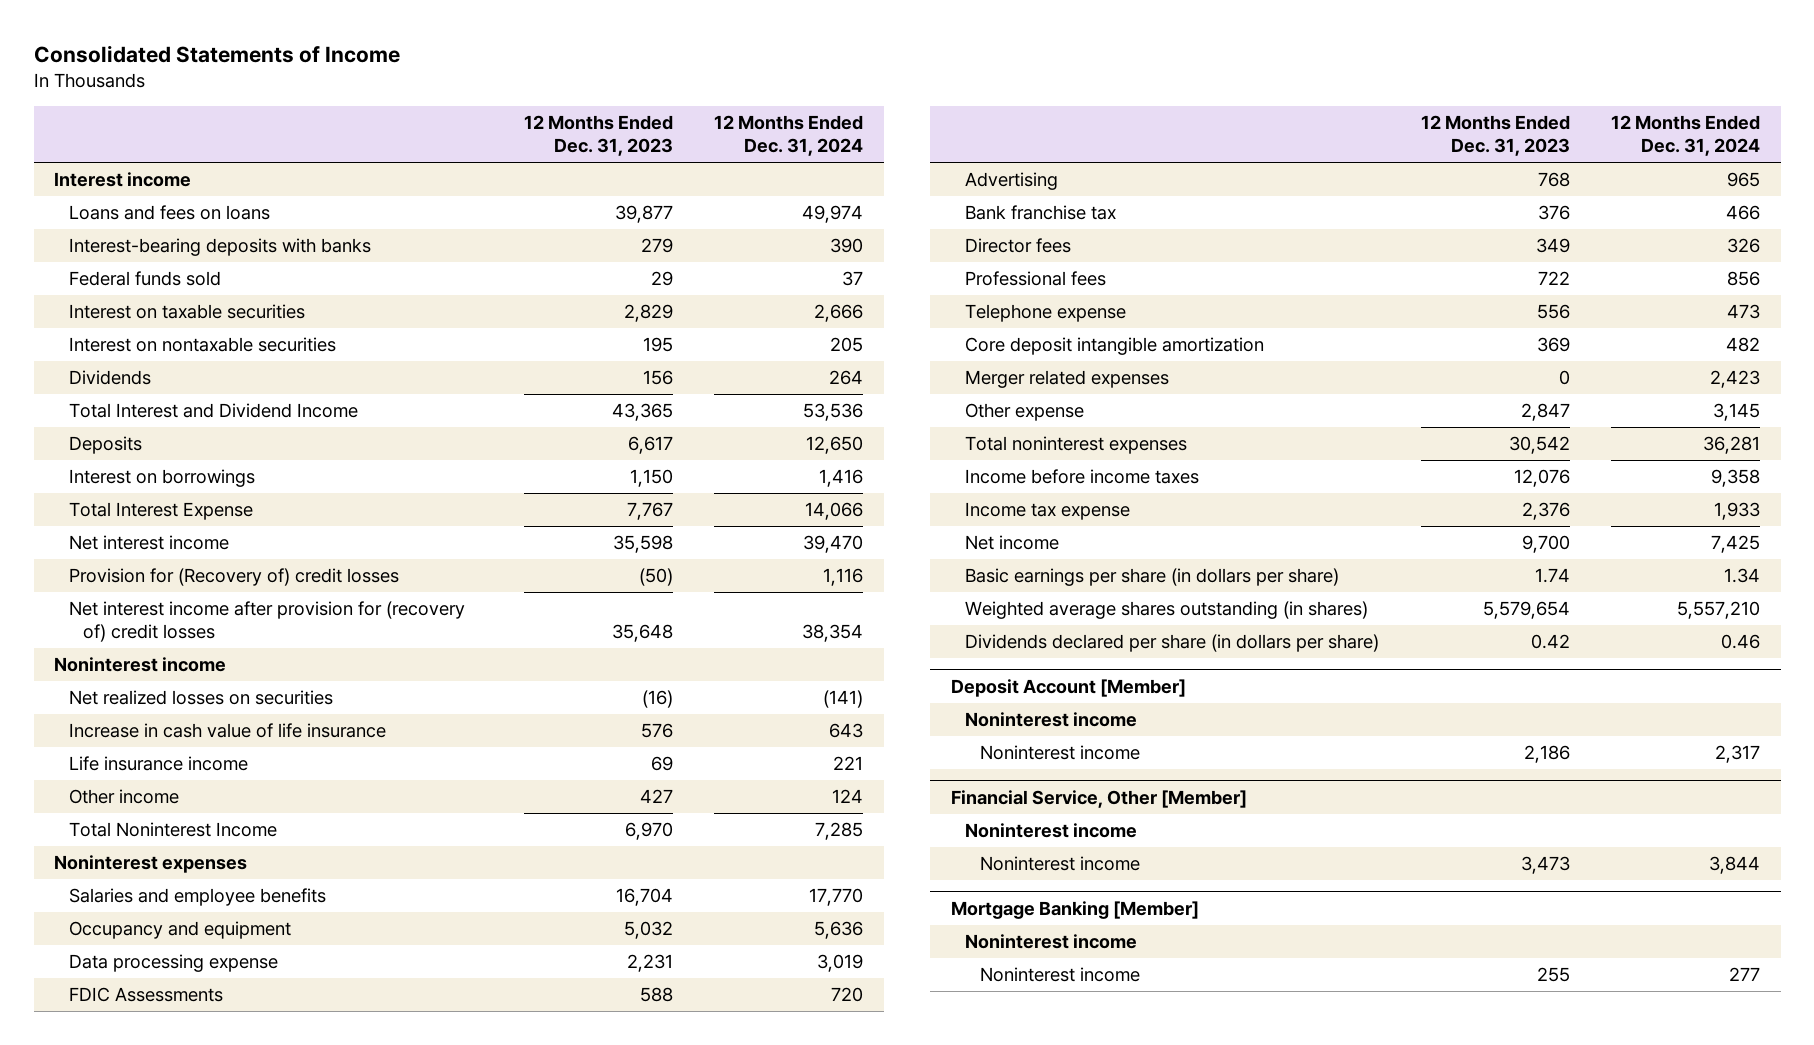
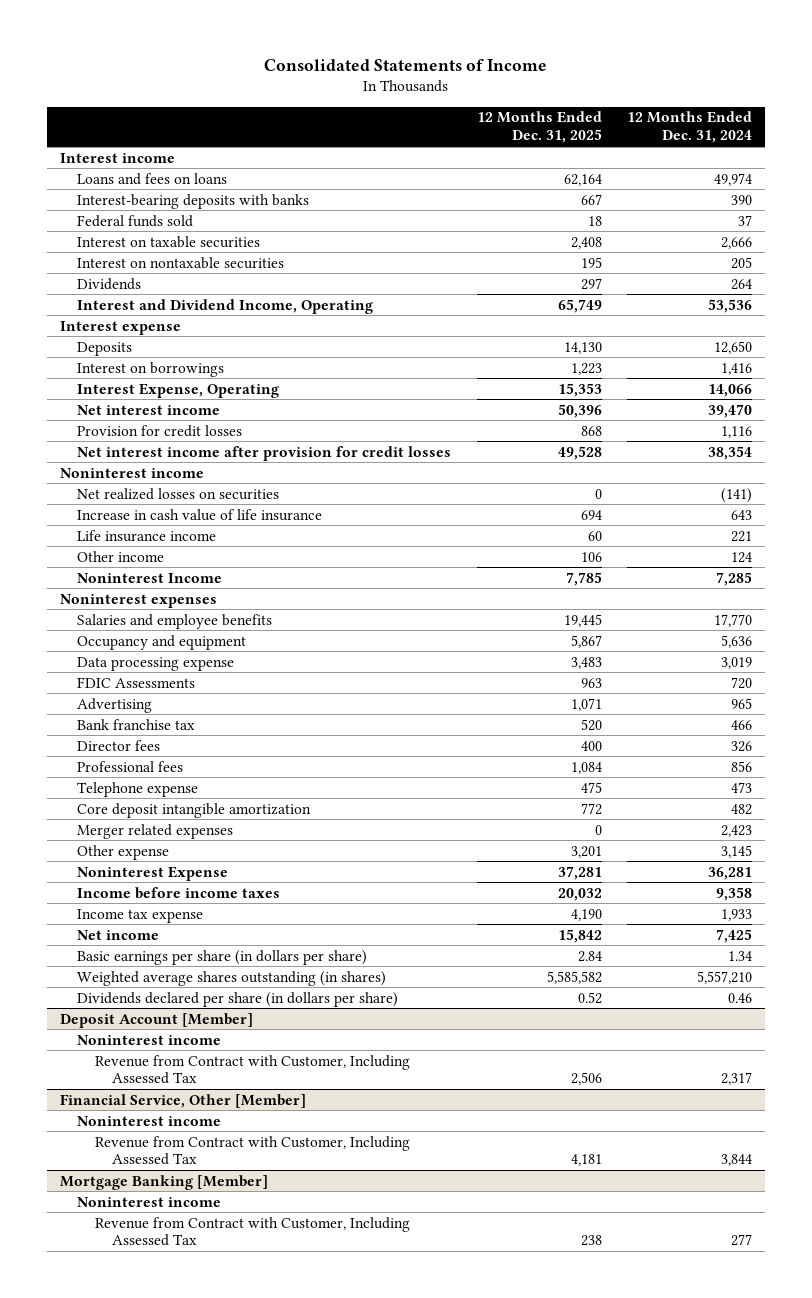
- | 12 Months Ended Dec. 31, 2023 | 12 Months Ended Dec. 31, 2024
+ | 12 Months Ended Dec. 31, 2025 | 12 Months Ended Dec. 31, 2024
- Total Interest and Dividend Income | 43,365 | 53,536
+ Interest and Dividend Income, Operating | 65,749 | 53,536
+ Interest expense
- Total Interest Expense | 7,767 | 14,066
+ Interest Expense, Operating | 15,353 | 14,066
- Provision for (Recovery of) credit losses | (50) | 1,116
- Net interest income after provision for (recovery of) credit losses | 35,648 | 38,354
+ Provision for credit losses | 868 | 1,116
+ Net interest income after provision for credit losses | 49,528 | 38,354
- Total Noninterest Income | 6,970 | 7,285
+ Noninterest Income | 7,785 | 7,285
- Total noninterest expenses | 30,542 | 36,281
+ Noninterest Expense | 37,281 | 36,281
@ Deposit Account [Member]
- Noninterest income | 2,186 | 2,317
+ Revenue from Contract with Customer, Including Assessed Tax | 2,506 | 2,317
@ Financial Service, Other [Member]
- Noninterest income | 3,473 | 3,844
+ Revenue from Contract with Customer, Including Assessed Tax | 4,181 | 3,844
@ Mortgage Banking [Member]
- Noninterest income | 255 | 277
+ Revenue from Contract with Customer, Including Assessed Tax | 238 | 277

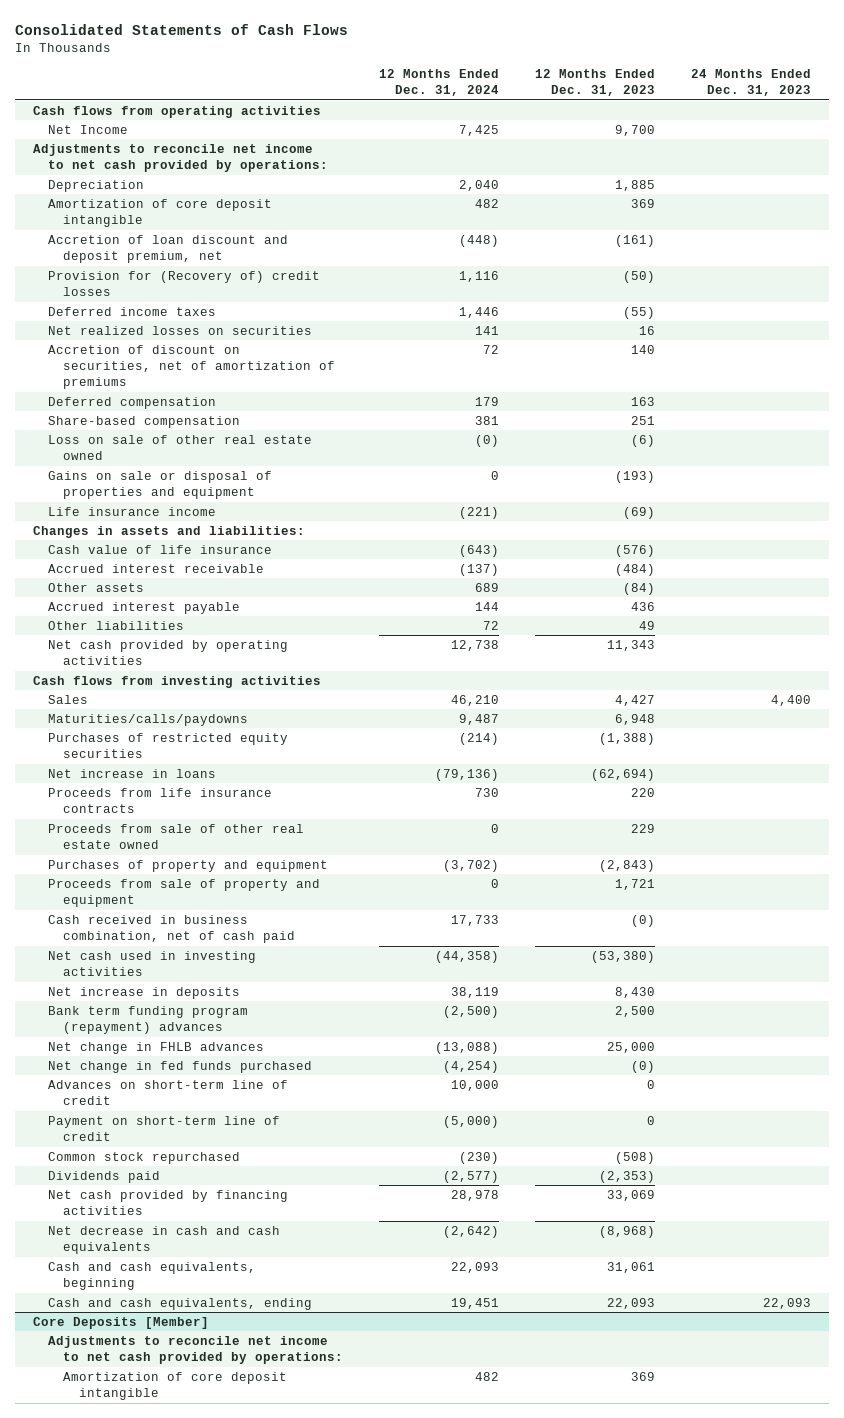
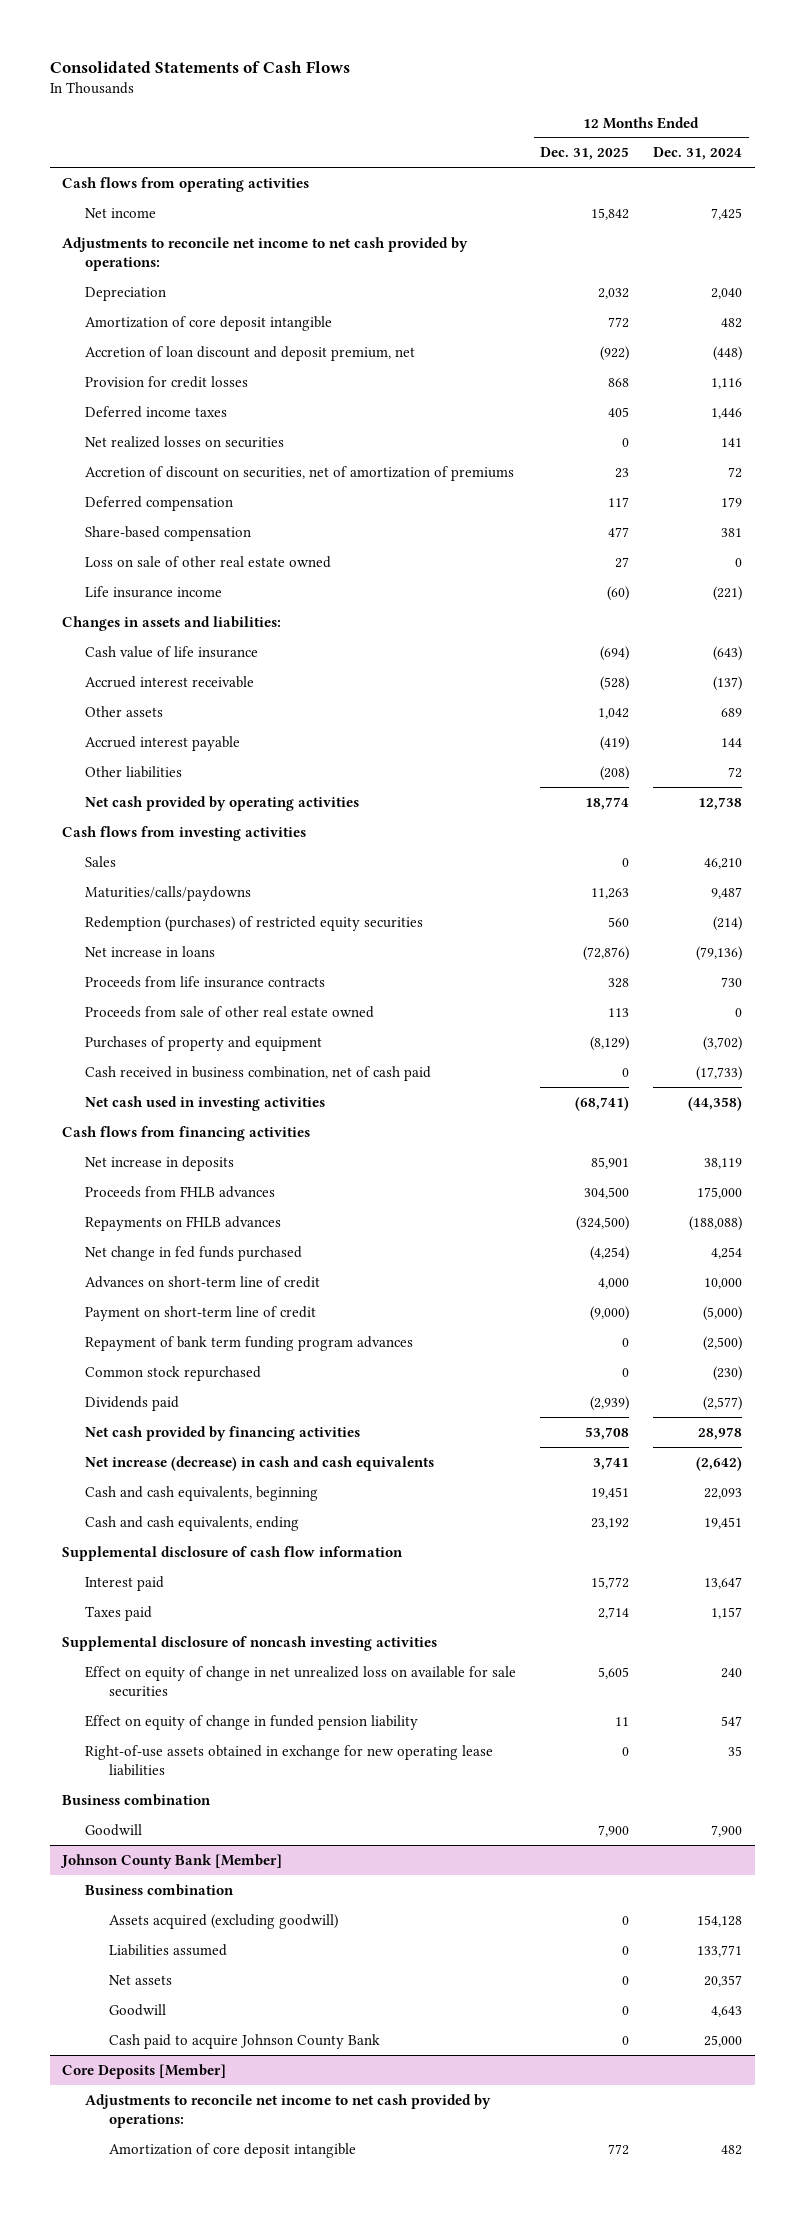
- | 12 Months Ended Dec. 31, 2024 | 12 Months Ended Dec. 31, 2023 | 24 Months Ended Dec. 31, 2023
+ | 12 Months Ended Dec. 31, 2025 | 12 Months Ended Dec. 31, 2024
- Net Income | 7,425 | 9,700 |
+ Net income | 15,842 | 7,425
- Provision for (Recovery of) credit losses | 1,116 | (50) |
+ Provision for credit losses | 868 | 1,116
- Loss on sale of other real estate owned | (0) | (6) |
- Gains on sale or disposal of properties and equipment | 0 | (193) |
+ Loss on sale of other real estate owned | 27 | 0
- Purchases of restricted equity securities | (214) | (1,388) |
+ Redemption (purchases) of restricted equity securities | 560 | (214)
- Proceeds from sale of property and equipment | 0 | 1,721 |
- Cash received in business combination, net of cash paid | 17,733 | (0) |
+ Cash received in business combination, net of cash paid | 0 | (17,733)
+ Cash flows from financing activities
- Bank term funding program (repayment) advances | (2,500) | 2,500 |
- Net change in FHLB advances | (13,088) | 25,000 |
- Net change in fed funds purchased | (4,254) | (0) |
+ Proceeds from FHLB advances | 304,500 | 175,000
+ Repayments on FHLB advances | (324,500) | (188,088)
+ Net change in fed funds purchased | (4,254) | 4,254
+ Repayment of bank term funding program advances | 0 | (2,500)
- Net decrease in cash and cash equivalents | (2,642) | (8,968) |
+ Net increase (decrease) in cash and cash equivalents | 3,741 | (2,642)
+ Supplemental disclosure of cash flow information
+ Interest paid | 15,772 | 13,647
+ Taxes paid | 2,714 | 1,157
+ Supplemental disclosure of noncash investing activities
+ Effect on equity of change in net unrealized loss on available for sale securities | 5,605 | 240
+ Effect on equity of change in funded pension liability | 11 | 547
+ Right-of-use assets obtained in exchange for new operating lease liabilities | 0 | 35
+ Business combination
+ Goodwill | 7,900 | 7,900
+ Johnson County Bank [Member]
+ Business combination
+ Assets acquired (excluding goodwill) | 0 | 154,128
+ Liabilities assumed | 0 | 133,771
+ Net assets | 0 | 20,357
+ Goodwill | 0 | 4,643
+ Cash paid to acquire Johnson County Bank | 0 | 25,000

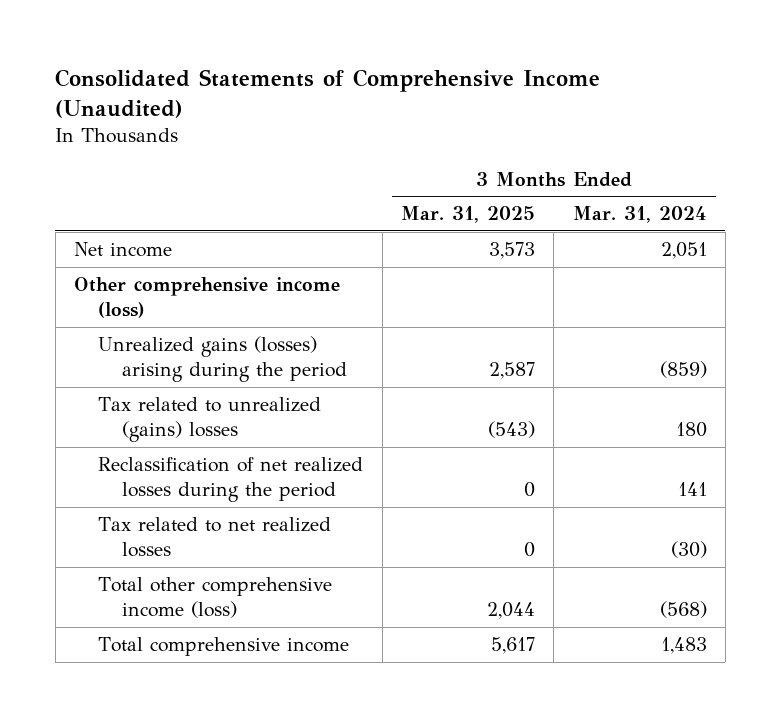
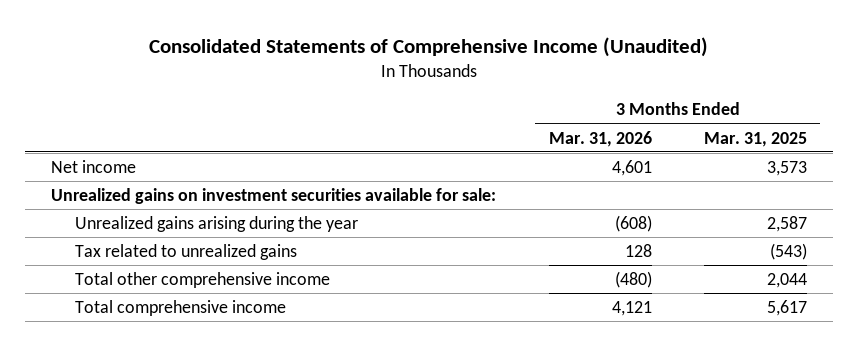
- | 3 Months Ended Mar. 31, 2025 | 3 Months Ended Mar. 31, 2024
+ | 3 Months Ended Mar. 31, 2026 | 3 Months Ended Mar. 31, 2025
- Other comprehensive income (loss)
- Unrealized gains (losses) arising during the period | 2,587 | (859)
- Tax related to unrealized (gains) losses | (543) | 180
- Reclassification of net realized losses during the period | 0 | 141
- Tax related to net realized losses | 0 | (30)
- Total other comprehensive income (loss) | 2,044 | (568)
+ Unrealized gains on investment securities available for sale:
+ Unrealized gains arising during the year | (608) | 2,587
+ Tax related to unrealized gains | 128 | (543)
+ Total other comprehensive income | (480) | 2,044

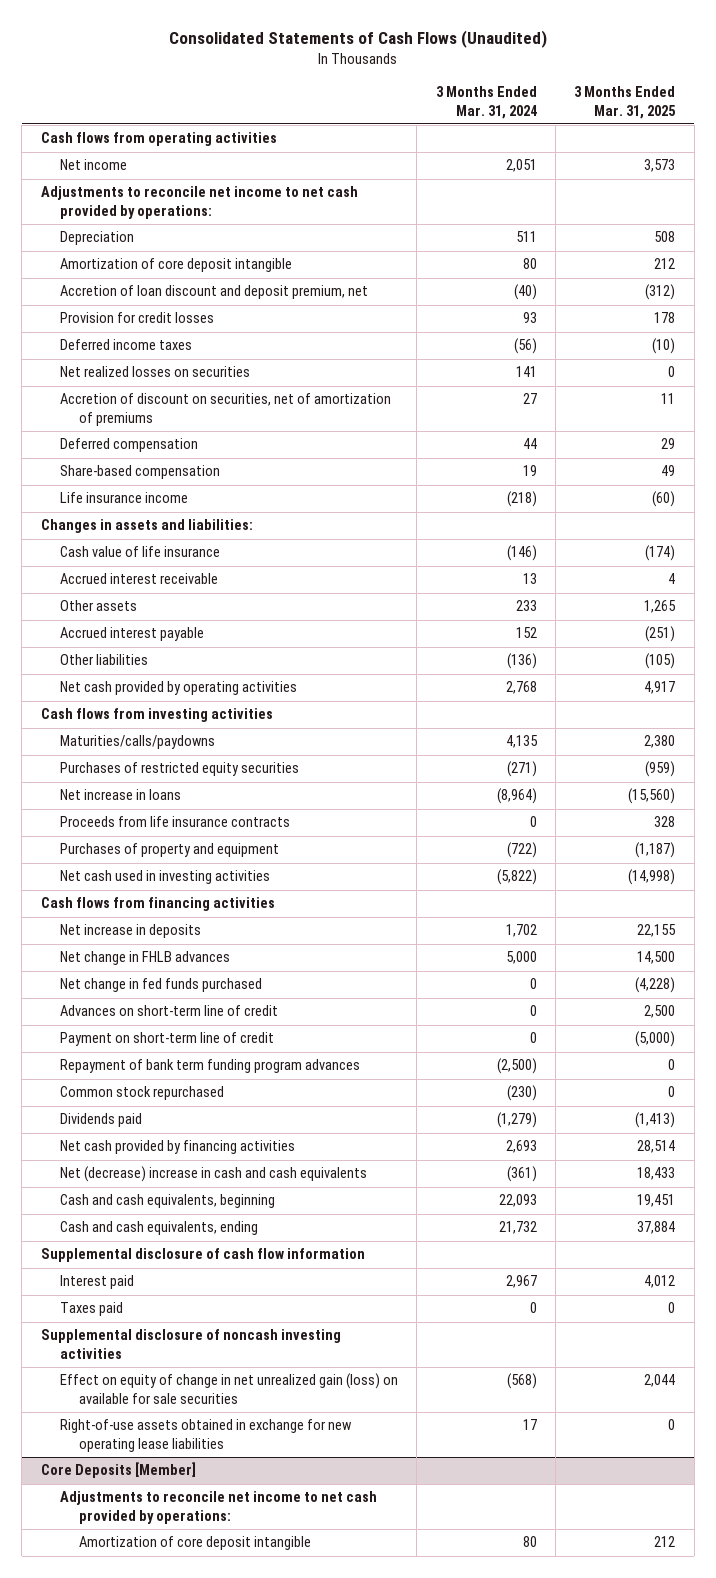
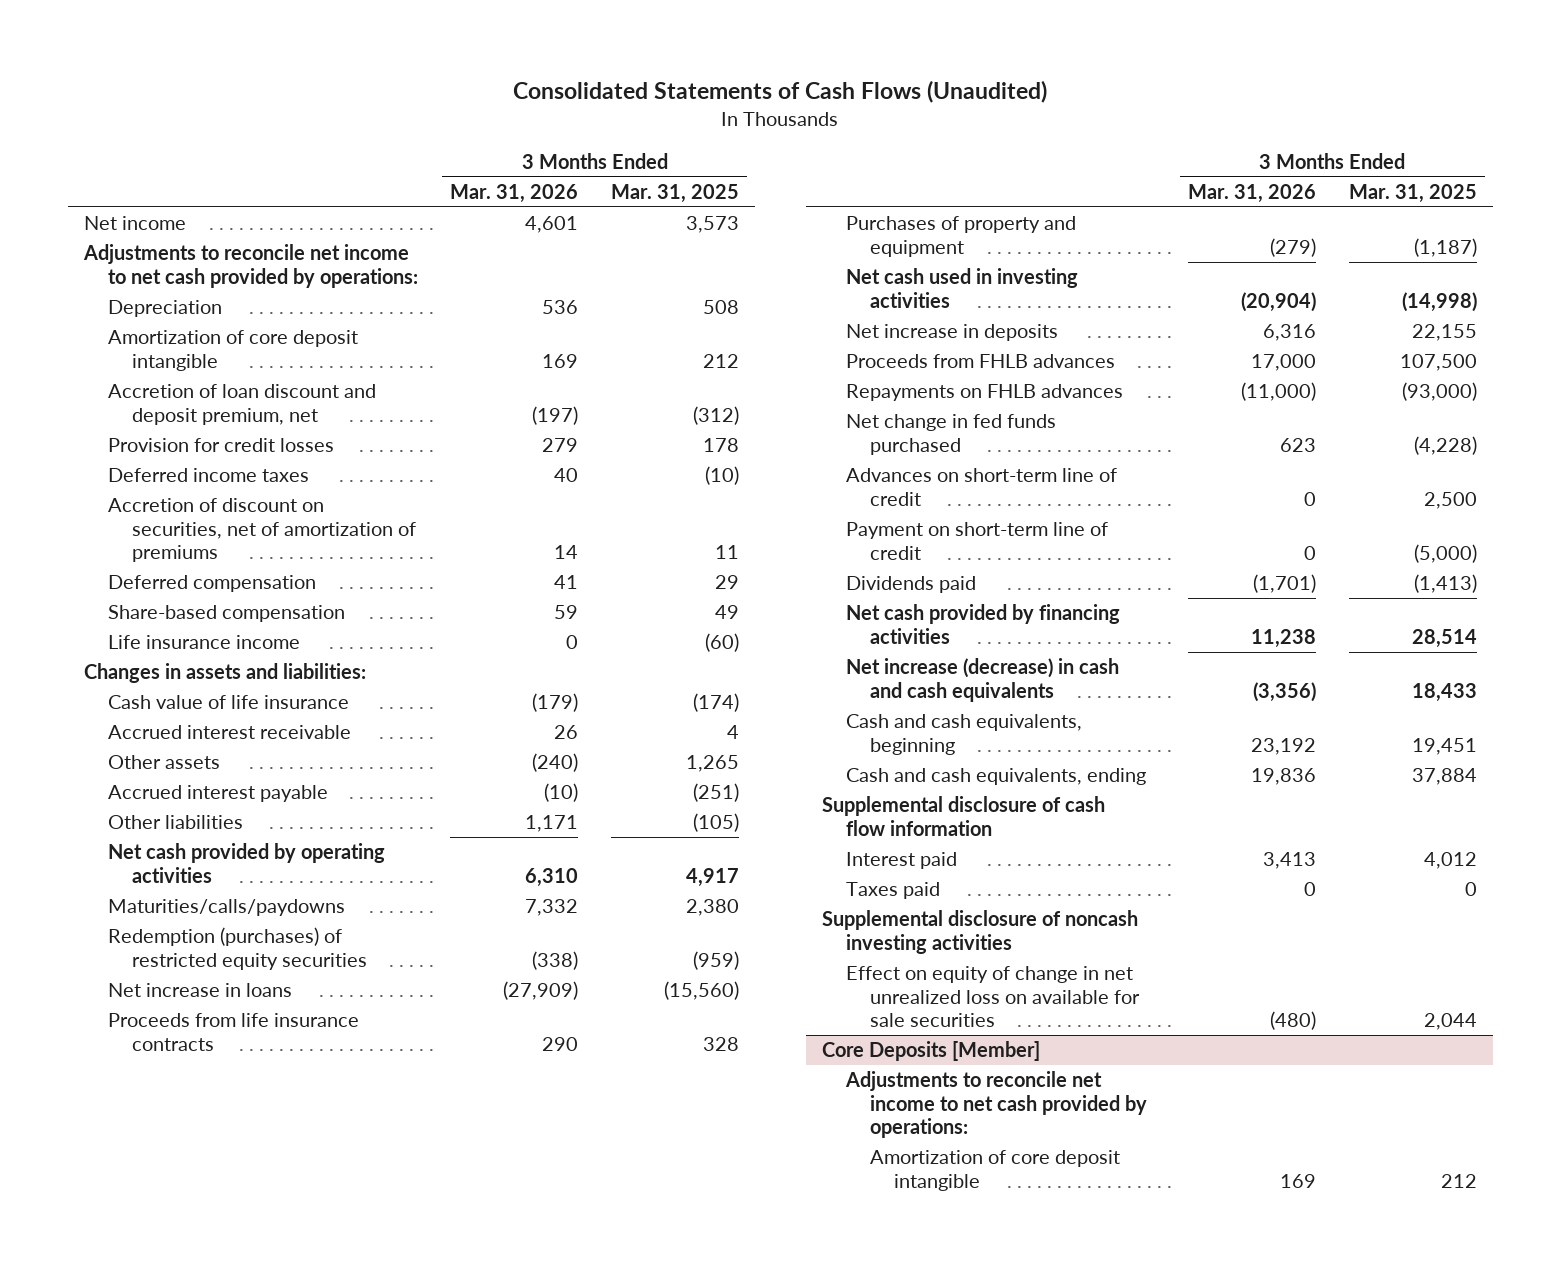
- | 3 Months Ended Mar. 31, 2024 | 3 Months Ended Mar. 31, 2025
+ | 3 Months Ended Mar. 31, 2026 | 3 Months Ended Mar. 31, 2025
- Cash flows from operating activities
- Net realized losses on securities | 141 | 0
- Cash flows from investing activities
- Purchases of restricted equity securities | (271) | (959)
+ Redemption (purchases) of restricted equity securities | (338) | (959)
- Cash flows from financing activities
- Net change in FHLB advances | 5,000 | 14,500
+ Proceeds from FHLB advances | 17,000 | 107,500
+ Repayments on FHLB advances | (11,000) | (93,000)
- Repayment of bank term funding program advances | (2,500) | 0
- Common stock repurchased | (230) | 0
- Net (decrease) increase in cash and cash equivalents | (361) | 18,433
+ Net increase (decrease) in cash and cash equivalents | (3,356) | 18,433
- Effect on equity of change in net unrealized gain (loss) on available for sale securities | (568) | 2,044
- Right-of-use assets obtained in exchange for new operating lease liabilities | 17 | 0
+ Effect on equity of change in net unrealized loss on available for sale securities | (480) | 2,044

